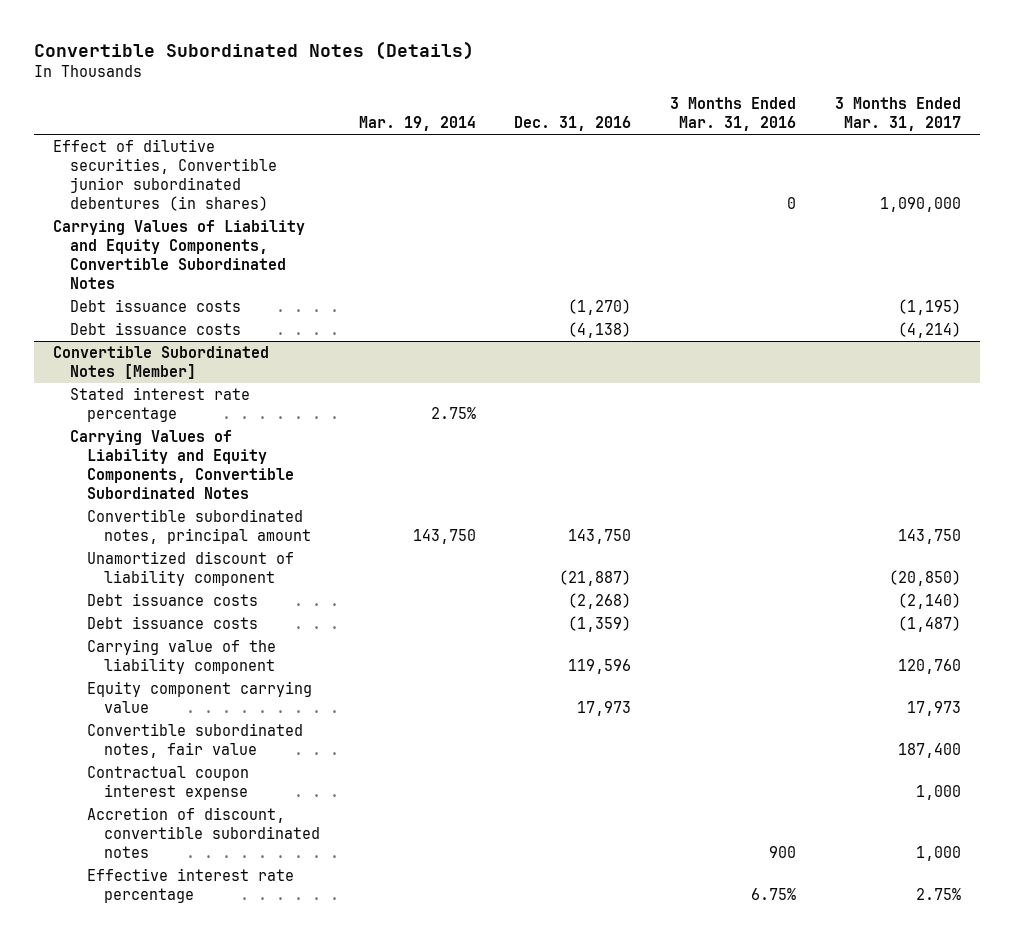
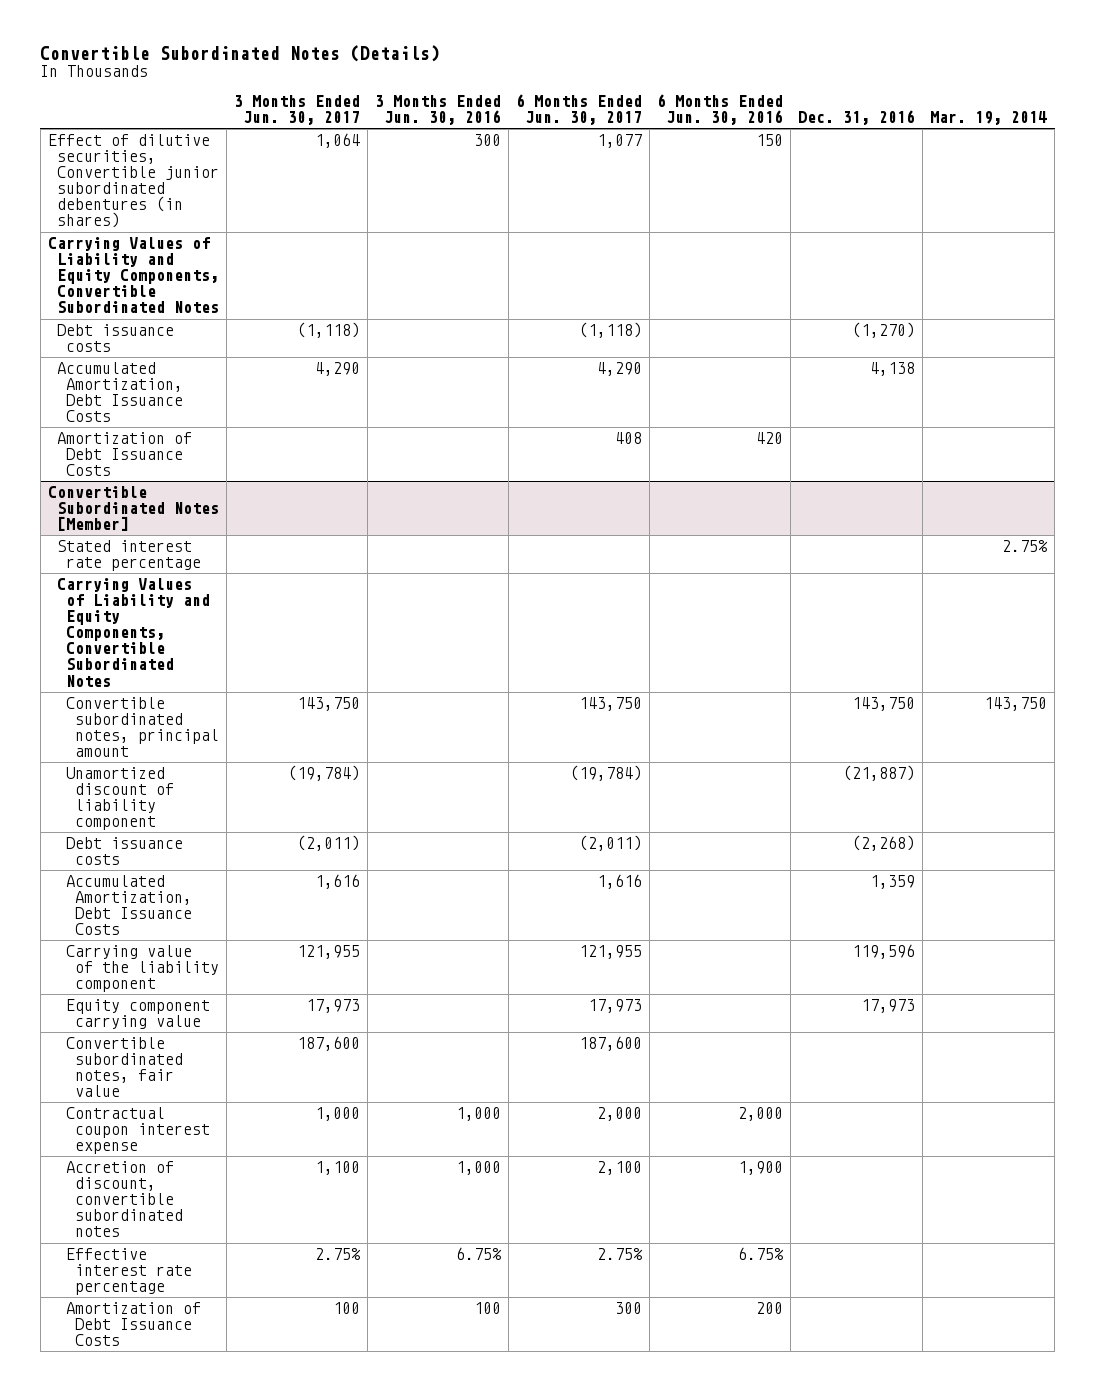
- | Mar. 19, 2014 | Dec. 31, 2016 | 3 Months Ended Mar. 31, 2016 | 3 Months Ended Mar. 31, 2017
+ | 3 Months Ended Jun. 30, 2017 | 3 Months Ended Jun. 30, 2016 | 6 Months Ended Jun. 30, 2017 | 6 Months Ended Jun. 30, 2016 | Dec. 31, 2016 | Mar. 19, 2014
- Debt issuance costs | | (4,138) | | (4,214)
+ Accumulated Amortization, Debt Issuance Costs | 4,290 | | 4,290 | | 4,138 |
+ Amortization of Debt Issuance Costs | | | 408 | 420 | |
@ Convertible Subordinated Notes [Member]
- Debt issuance costs | | (1,359) | | (1,487)
+ Accumulated Amortization, Debt Issuance Costs | 1,616 | | 1,616 | | 1,359 |
+ Amortization of Debt Issuance Costs | 100 | 100 | 300 | 200 | |

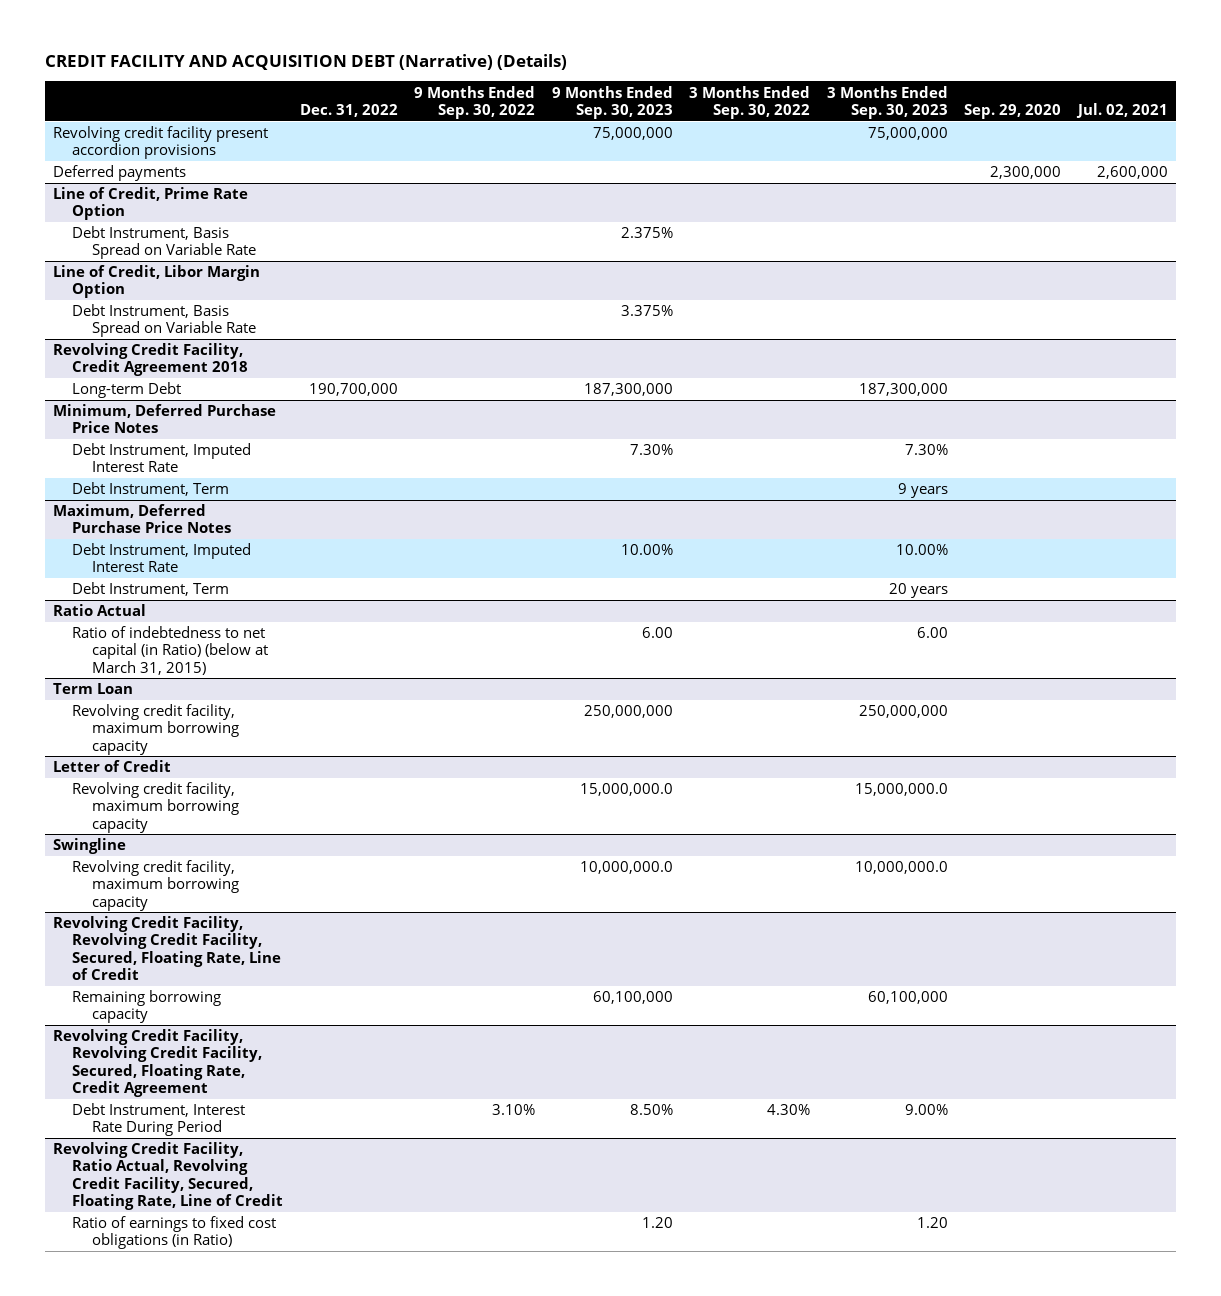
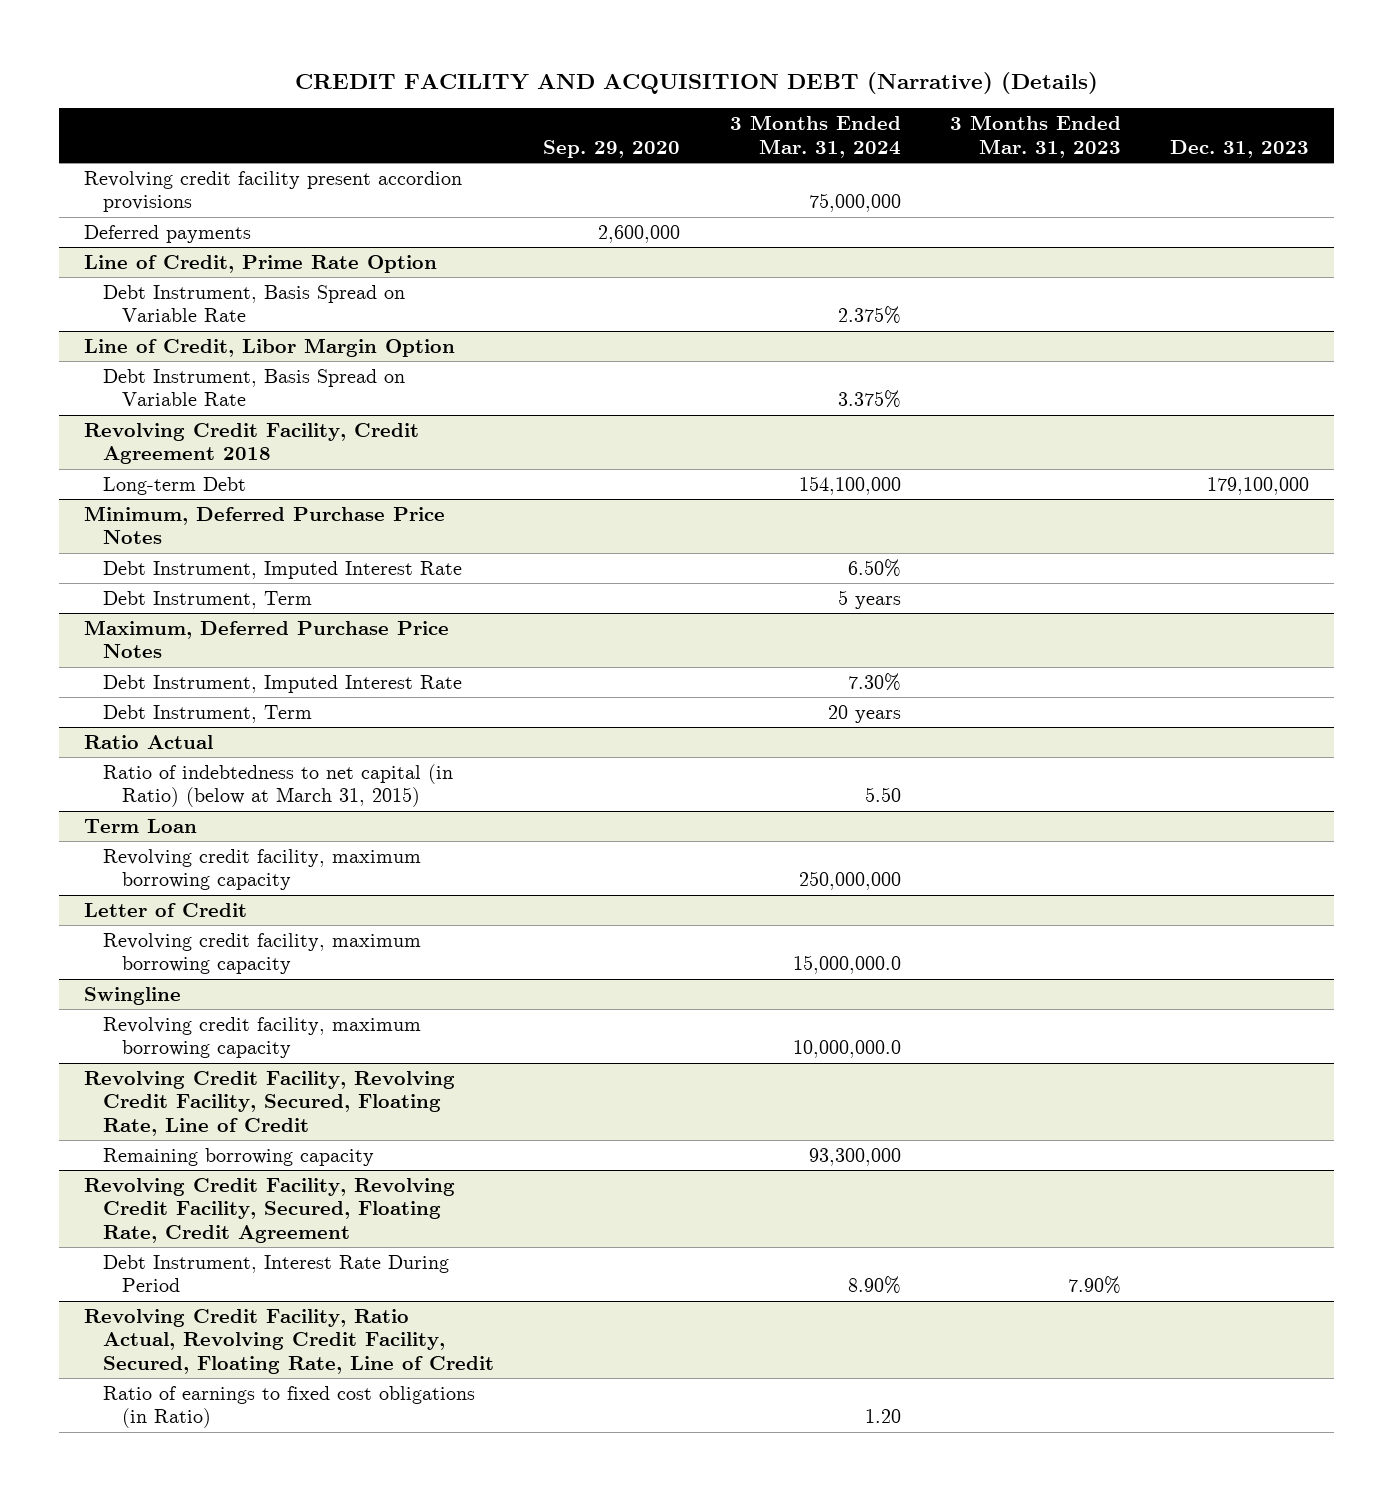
- | Dec. 31, 2022 | 9 Months Ended Sep. 30, 2022 | 9 Months Ended Sep. 30, 2023 | 3 Months Ended Sep. 30, 2022 | 3 Months Ended Sep. 30, 2023 | Sep. 29, 2020 | Jul. 02, 2021
+ | Sep. 29, 2020 | 3 Months Ended Mar. 31, 2024 | 3 Months Ended Mar. 31, 2023 | Dec. 31, 2023
- Deferred payments | | | | | | 2,300,000 | 2,600,000
+ Deferred payments | 2,600,000 | | |

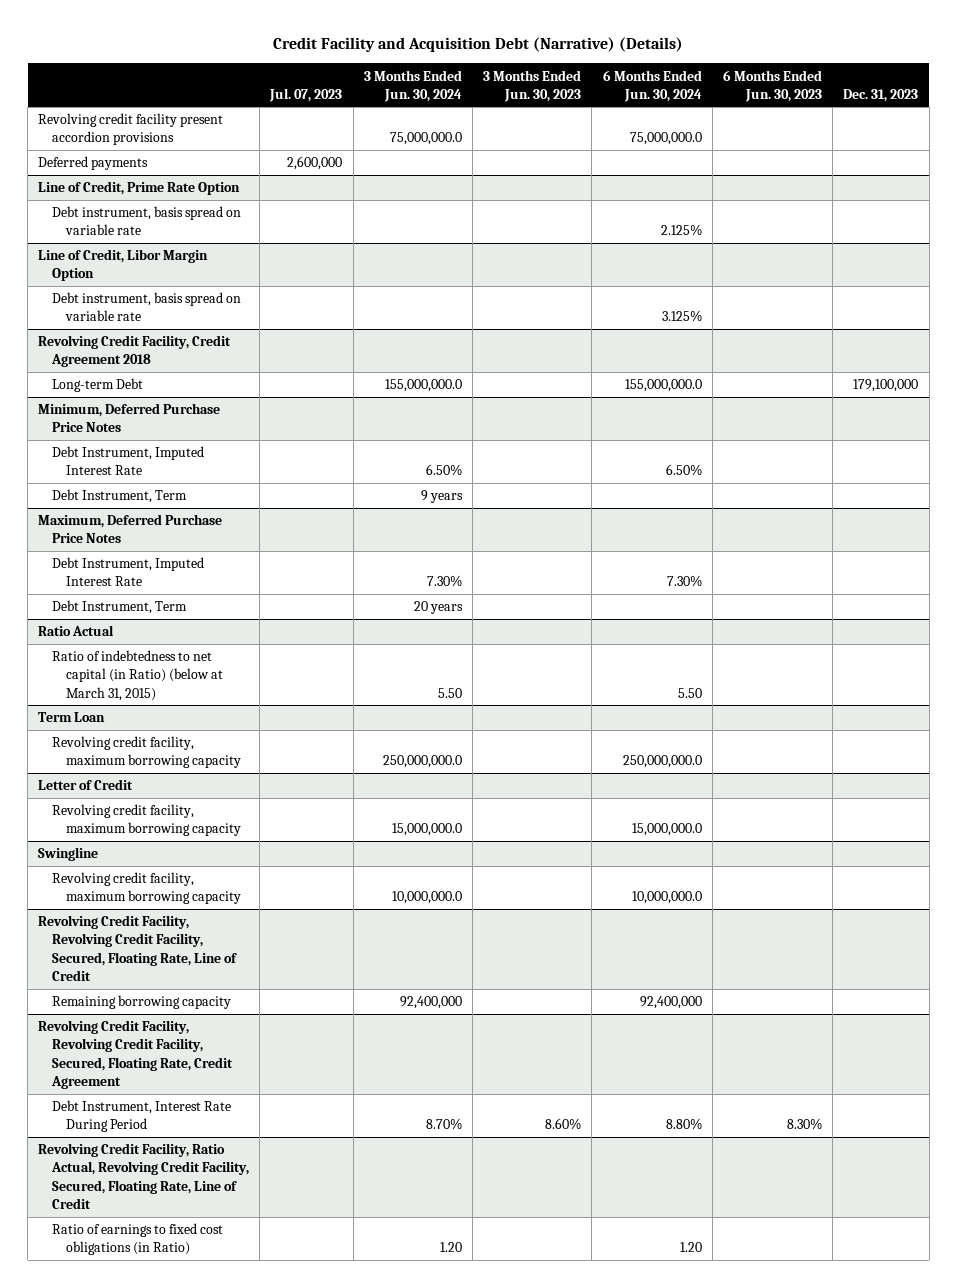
- CREDIT FACILITY AND ACQUISITION DEBT (Narrative) (Details)
+ Credit Facility and Acquisition Debt (Narrative) (Details)
- | Sep. 29, 2020 | 3 Months Ended Mar. 31, 2024 | 3 Months Ended Mar. 31, 2023 | Dec. 31, 2023
+ | Jul. 07, 2023 | 3 Months Ended Jun. 30, 2024 | 3 Months Ended Jun. 30, 2023 | 6 Months Ended Jun. 30, 2024 | 6 Months Ended Jun. 30, 2023 | Dec. 31, 2023
@ Line of Credit, Prime Rate Option
- Debt Instrument, Basis Spread on Variable Rate | | 2.375% | |
+ Debt instrument, basis spread on variable rate | | | | 2.125% | |
@ Line of Credit, Libor Margin Option
- Debt Instrument, Basis Spread on Variable Rate | | 3.375% | |
+ Debt instrument, basis spread on variable rate | | | | 3.125% | |

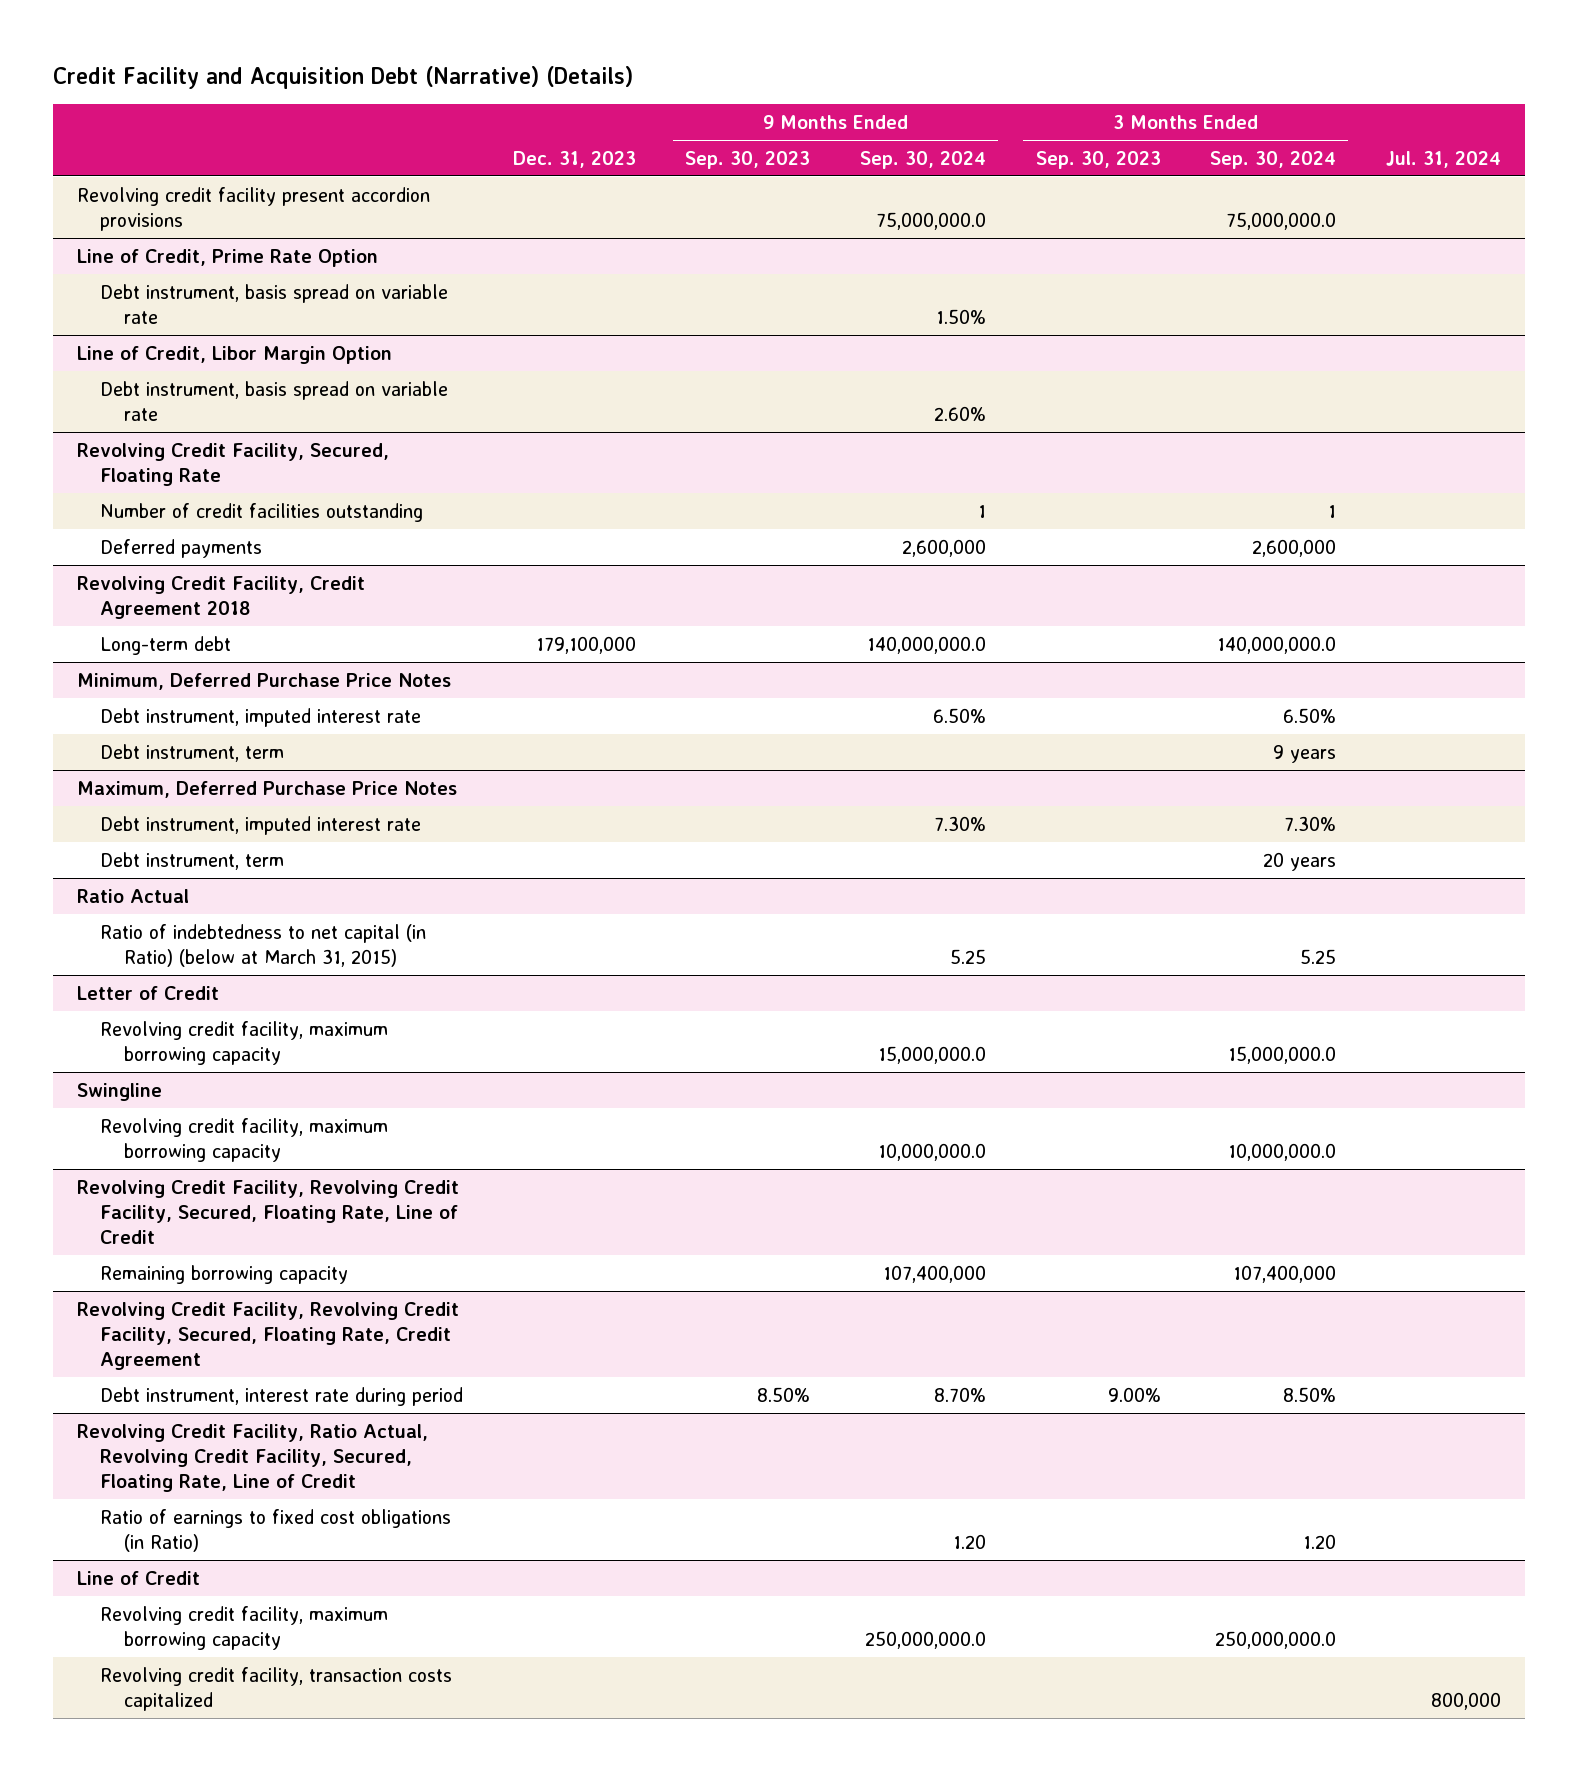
- | Jul. 07, 2023 | 3 Months Ended Jun. 30, 2024 | 3 Months Ended Jun. 30, 2023 | 6 Months Ended Jun. 30, 2024 | 6 Months Ended Jun. 30, 2023 | Dec. 31, 2023
+ | Dec. 31, 2023 | 9 Months Ended Sep. 30, 2023 | 9 Months Ended Sep. 30, 2024 | 3 Months Ended Sep. 30, 2023 | 3 Months Ended Sep. 30, 2024 | Jul. 31, 2024
- Deferred payments | 2,600,000 | | | | |
+ Revolving Credit Facility, Secured, Floating Rate
+ Number of credit facilities outstanding | | | 1 | | 1 |
+ Deferred payments | | | 2,600,000 | | 2,600,000 |
@ Revolving Credit Facility, Credit Agreement 2018
- Long-term Debt | | 155,000,000.0 | | 155,000,000.0 | | 179,100,000
+ Long-term debt | 179,100,000 | | 140,000,000.0 | | 140,000,000.0 |
@ Minimum, Deferred Purchase Price Notes
- Debt Instrument, Imputed Interest Rate | | 6.50% | | 6.50% | |
- Debt Instrument, Term | | 9 years | | | |
+ Debt instrument, imputed interest rate | | | 6.50% | | 6.50% |
+ Debt instrument, term | | | | | 9 years |
@ Maximum, Deferred Purchase Price Notes
- Debt Instrument, Imputed Interest Rate | | 7.30% | | 7.30% | |
- Debt Instrument, Term | | 20 years | | | |
+ Debt instrument, imputed interest rate | | | 7.30% | | 7.30% |
+ Debt instrument, term | | | | | 20 years |
- Term Loan
- Revolving credit facility, maximum borrowing capacity | | 250,000,000.0 | | 250,000,000.0 | |
@ Revolving Credit Facility, Revolving Credit Facility, Secured, Floating Rate, Credit Agreement
- Debt Instrument, Interest Rate During Period | | 8.70% | 8.60% | 8.80% | 8.30% |
+ Debt instrument, interest rate during period | | 8.50% | 8.70% | 9.00% | 8.50% |
+ Line of Credit
+ Revolving credit facility, maximum borrowing capacity | | | 250,000,000.0 | | 250,000,000.0 |
+ Revolving credit facility, transaction costs capitalized | | | | | | 800,000

